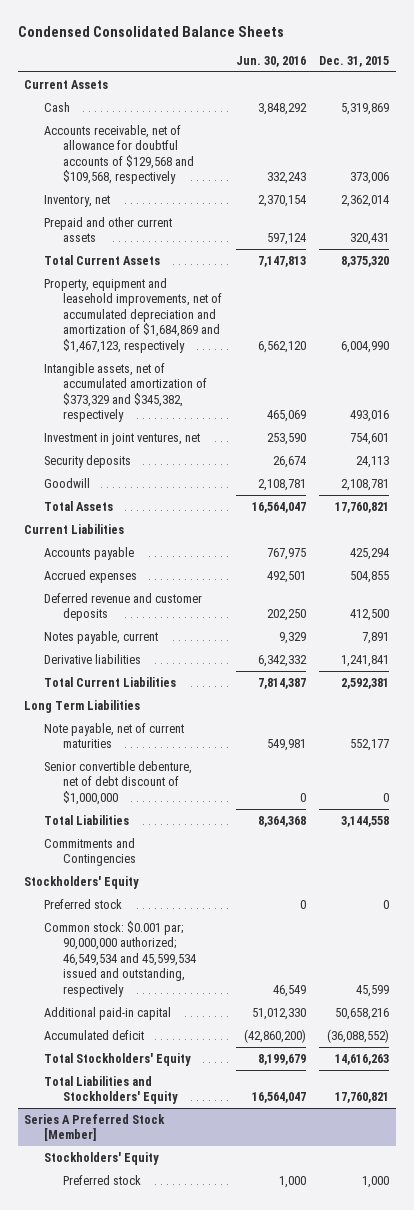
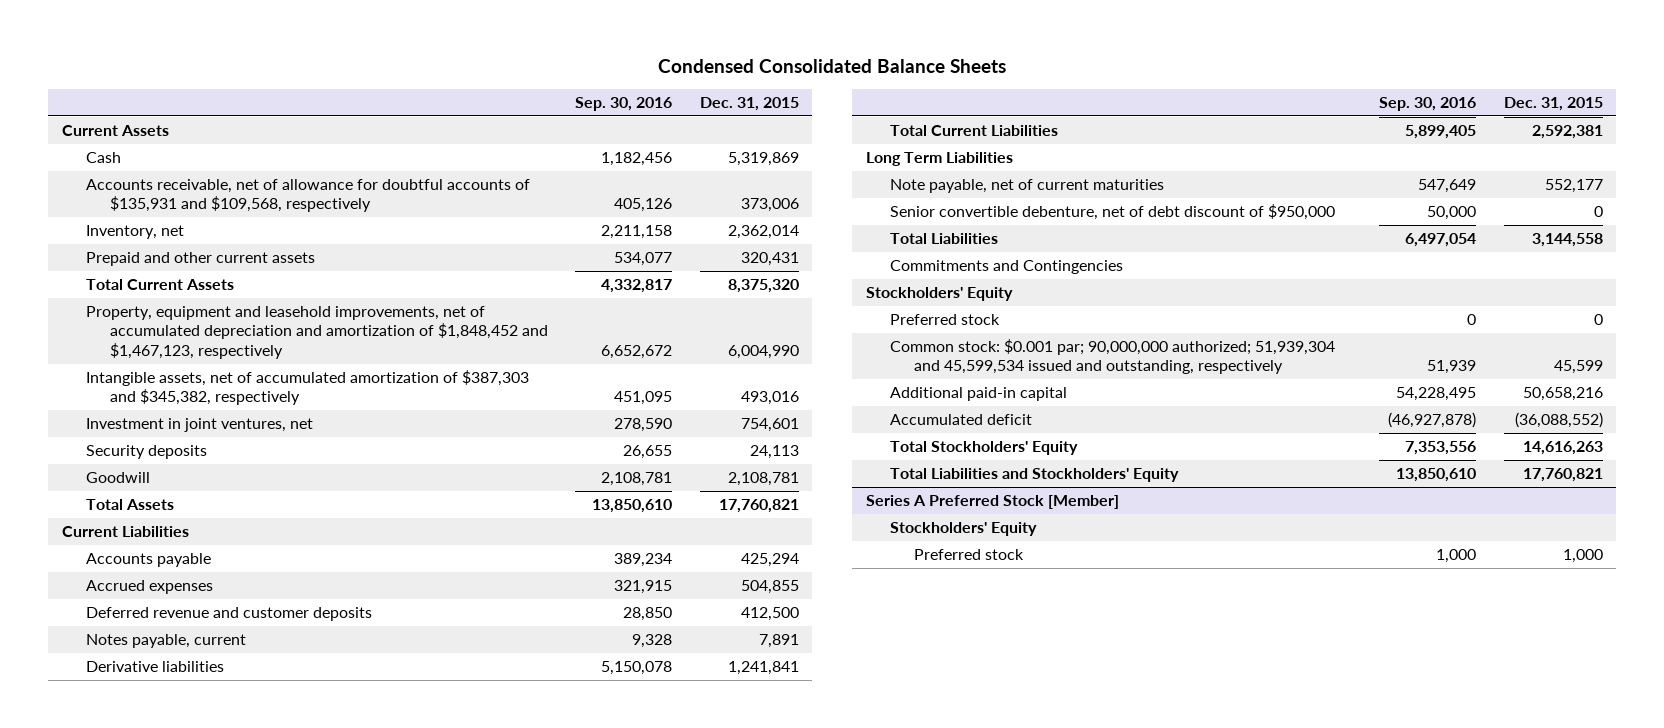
- | Jun. 30, 2016 | Dec. 31, 2015
+ | Sep. 30, 2016 | Dec. 31, 2015
- Accounts receivable, net of allowance for doubtful accounts of $129,568 and $109,568, respectively | 332,243 | 373,006
+ Accounts receivable, net of allowance for doubtful accounts of $135,931 and $109,568, respectively | 405,126 | 373,006
- Property, equipment and leasehold improvements, net of accumulated depreciation and amortization of $1,684,869 and $1,467,123, respectively | 6,562,120 | 6,004,990
- Intangible assets, net of accumulated amortization of $373,329 and $345,382, respectively | 465,069 | 493,016
+ Property, equipment and leasehold improvements, net of accumulated depreciation and amortization of $1,848,452 and $1,467,123, respectively | 6,652,672 | 6,004,990
+ Intangible assets, net of accumulated amortization of $387,303 and $345,382, respectively | 451,095 | 493,016
- Senior convertible debenture, net of debt discount of $1,000,000 | 0 | 0
+ Senior convertible debenture, net of debt discount of $950,000 | 50,000 | 0
- Common stock: $0.001 par; 90,000,000 authorized; 46,549,534 and 45,599,534 issued and outstanding, respectively | 46,549 | 45,599
+ Common stock: $0.001 par; 90,000,000 authorized; 51,939,304 and 45,599,534 issued and outstanding, respectively | 51,939 | 45,599

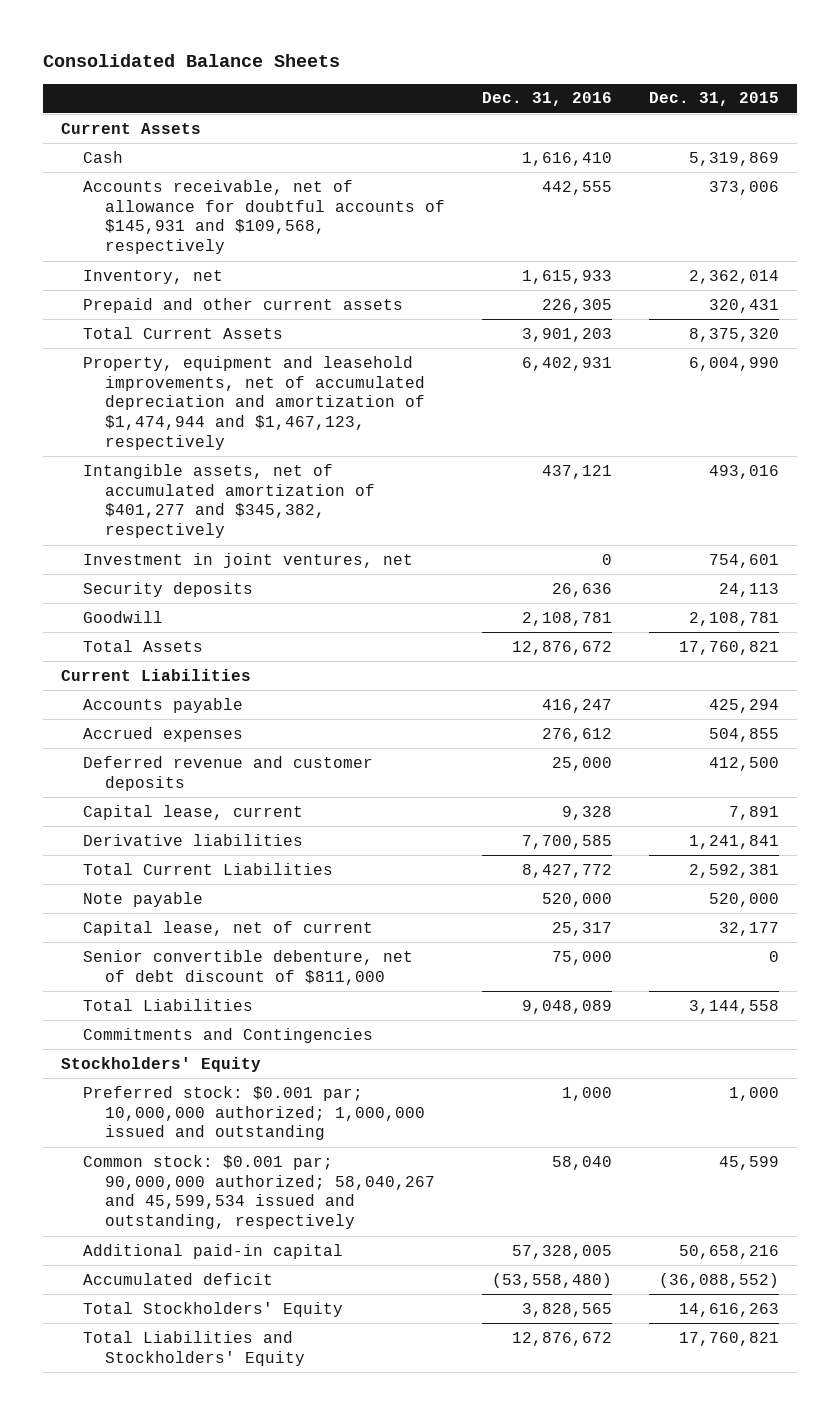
- Condensed Consolidated Balance Sheets
+ Consolidated Balance Sheets
- | Sep. 30, 2016 | Dec. 31, 2015
+ | Dec. 31, 2016 | Dec. 31, 2015
- Accounts receivable, net of allowance for doubtful accounts of $135,931 and $109,568, respectively | 405,126 | 373,006
+ Accounts receivable, net of allowance for doubtful accounts of $145,931 and $109,568, respectively | 442,555 | 373,006
- Property, equipment and leasehold improvements, net of accumulated depreciation and amortization of $1,848,452 and $1,467,123, respectively | 6,652,672 | 6,004,990
- Intangible assets, net of accumulated amortization of $387,303 and $345,382, respectively | 451,095 | 493,016
+ Property, equipment and leasehold improvements, net of accumulated depreciation and amortization of $1,474,944 and $1,467,123, respectively | 6,402,931 | 6,004,990
+ Intangible assets, net of accumulated amortization of $401,277 and $345,382, respectively | 437,121 | 493,016
- Notes payable, current | 9,328 | 7,891
+ Capital lease, current | 9,328 | 7,891
- Long Term Liabilities
- Note payable, net of current maturities | 547,649 | 552,177
- Senior convertible debenture, net of debt discount of $950,000 | 50,000 | 0
+ Note payable | 520,000 | 520,000
+ Capital lease, net of current | 25,317 | 32,177
+ Senior convertible debenture, net of debt discount of $811,000 | 75,000 | 0
- Preferred stock | 0 | 0
- Common stock: $0.001 par; 90,000,000 authorized; 51,939,304 and 45,599,534 issued and outstanding, respectively | 51,939 | 45,599
+ Preferred stock: $0.001 par; 10,000,000 authorized; 1,000,000 issued and outstanding | 1,000 | 1,000
+ Common stock: $0.001 par; 90,000,000 authorized; 58,040,267 and 45,599,534 issued and outstanding, respectively | 58,040 | 45,599
- Series A Preferred Stock [Member]
- Stockholders' Equity
- Preferred stock | 1,000 | 1,000

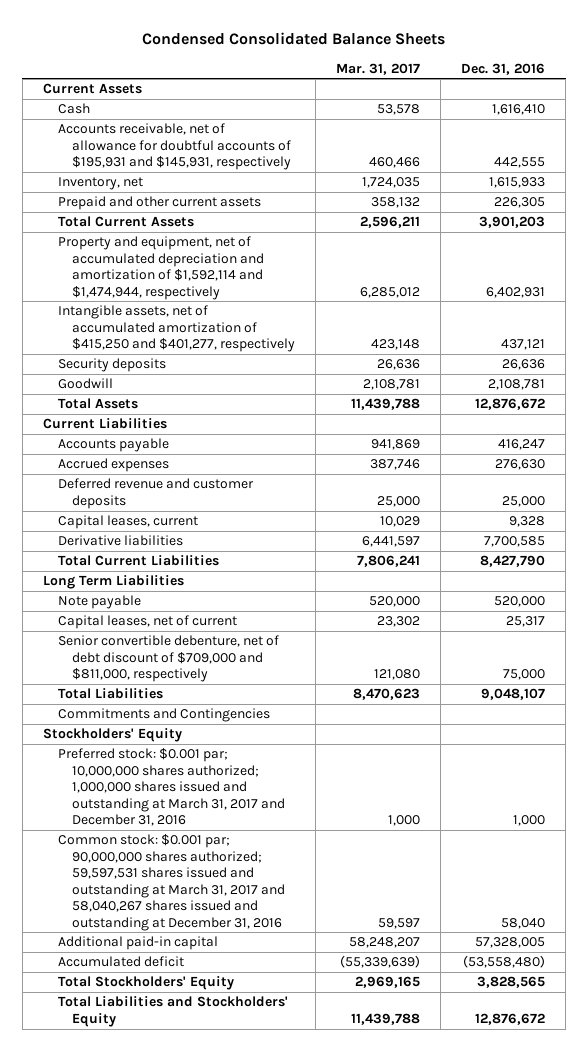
- Consolidated Balance Sheets
+ Condensed Consolidated Balance Sheets
- | Dec. 31, 2016 | Dec. 31, 2015
+ | Mar. 31, 2017 | Dec. 31, 2016
- Accounts receivable, net of allowance for doubtful accounts of $145,931 and $109,568, respectively | 442,555 | 373,006
+ Accounts receivable, net of allowance for doubtful accounts of $195,931 and $145,931, respectively | 460,466 | 442,555
- Property, equipment and leasehold improvements, net of accumulated depreciation and amortization of $1,474,944 and $1,467,123, respectively | 6,402,931 | 6,004,990
- Intangible assets, net of accumulated amortization of $401,277 and $345,382, respectively | 437,121 | 493,016
- Investment in joint ventures, net | 0 | 754,601
+ Property and equipment, net of accumulated depreciation and amortization of $1,592,114 and $1,474,944, respectively | 6,285,012 | 6,402,931
+ Intangible assets, net of accumulated amortization of $415,250 and $401,277, respectively | 423,148 | 437,121
- Accrued expenses | 276,612 | 504,855
+ Accrued expenses | 387,746 | 276,630
- Capital lease, current | 9,328 | 7,891
+ Capital leases, current | 10,029 | 9,328
- Total Current Liabilities | 8,427,772 | 2,592,381
+ Total Current Liabilities | 7,806,241 | 8,427,790
+ Long Term Liabilities
- Capital lease, net of current | 25,317 | 32,177
- Senior convertible debenture, net of debt discount of $811,000 | 75,000 | 0
- Total Liabilities | 9,048,089 | 3,144,558
+ Capital leases, net of current | 23,302 | 25,317
+ Senior convertible debenture, net of debt discount of $709,000 and $811,000, respectively | 121,080 | 75,000
+ Total Liabilities | 8,470,623 | 9,048,107
- Preferred stock: $0.001 par; 10,000,000 authorized; 1,000,000 issued and outstanding | 1,000 | 1,000
- Common stock: $0.001 par; 90,000,000 authorized; 58,040,267 and 45,599,534 issued and outstanding, respectively | 58,040 | 45,599
+ Preferred stock: $0.001 par; 10,000,000 shares authorized; 1,000,000 shares issued and outstanding at March 31, 2017 and December 31, 2016 | 1,000 | 1,000
+ Common stock: $0.001 par; 90,000,000 shares authorized; 59,597,531 shares issued and outstanding at March 31, 2017 and 58,040,267 shares issued and outstanding at December 31, 2016 | 59,597 | 58,040

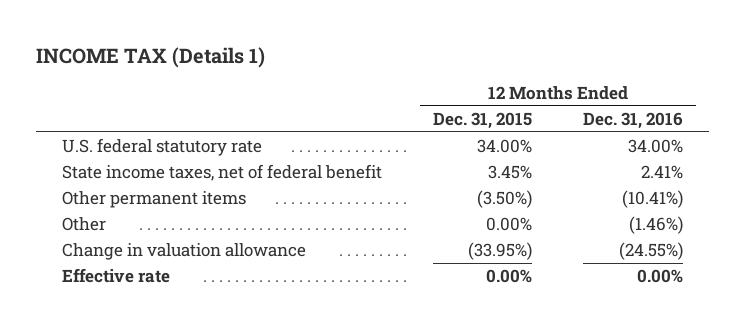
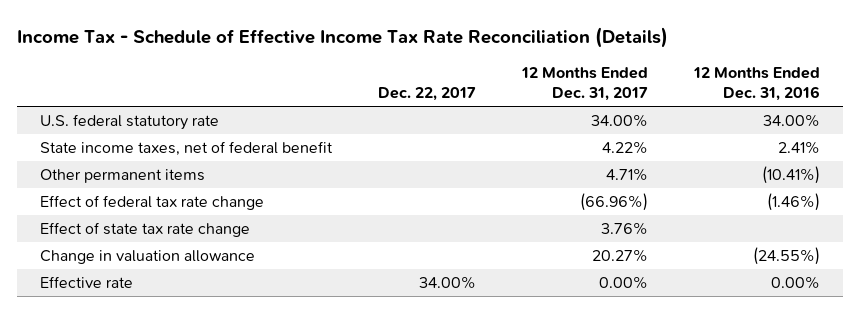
- INCOME TAX (Details 1)
+ Income Tax - Schedule of Effective Income Tax Rate Reconciliation (Details)
- | 12 Months Ended Dec. 31, 2015 | 12 Months Ended Dec. 31, 2016
+ | Dec. 22, 2017 | 12 Months Ended Dec. 31, 2017 | 12 Months Ended Dec. 31, 2016
- Other | 0.00% | (1.46%)
+ Effect of federal tax rate change | | (66.96%) | (1.46%)
+ Effect of state tax rate change | | 3.76% |

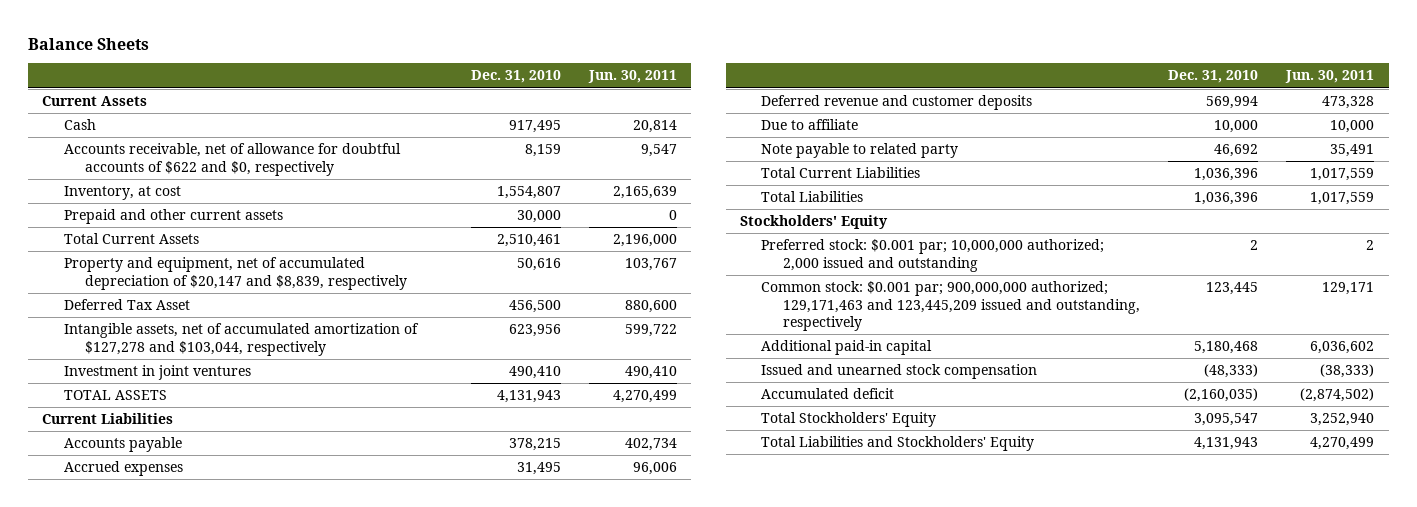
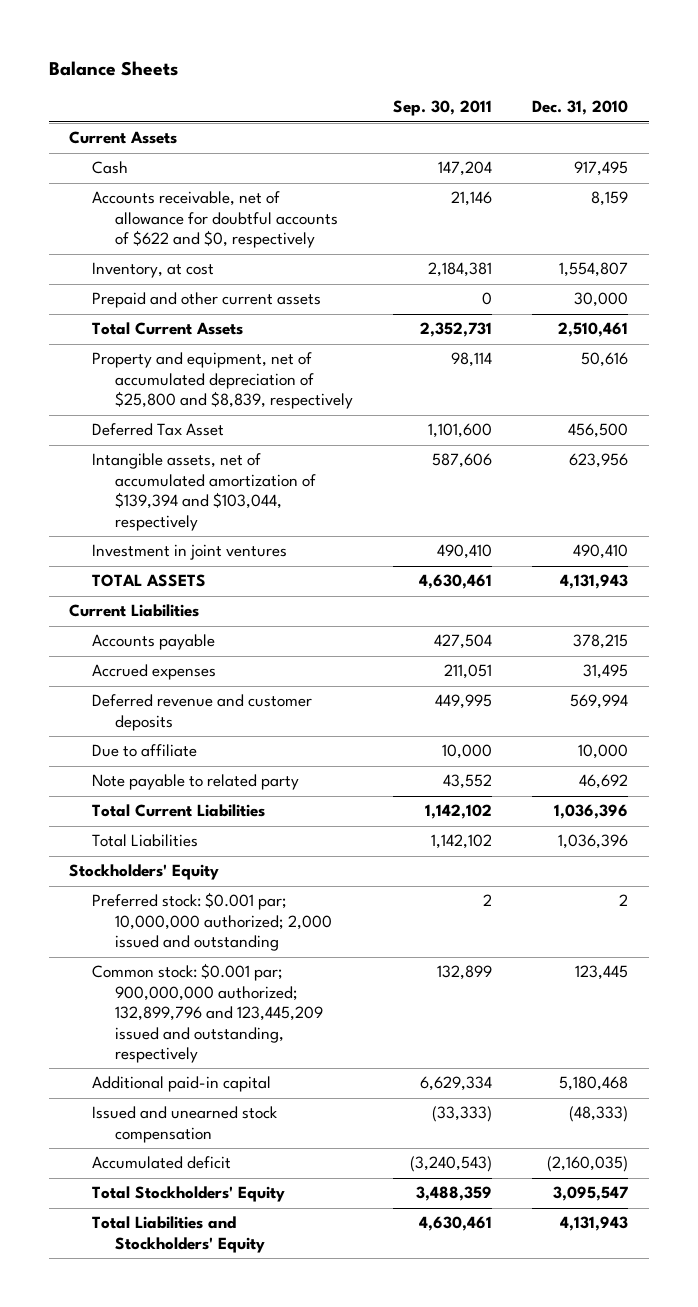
- | Dec. 31, 2010 | Jun. 30, 2011
+ | Sep. 30, 2011 | Dec. 31, 2010
- Property and equipment, net of accumulated depreciation of $20,147 and $8,839, respectively | 50,616 | 103,767
+ Property and equipment, net of accumulated depreciation of $25,800 and $8,839, respectively | 98,114 | 50,616
- Intangible assets, net of accumulated amortization of $127,278 and $103,044, respectively | 623,956 | 599,722
+ Intangible assets, net of accumulated amortization of $139,394 and $103,044, respectively | 587,606 | 623,956
- Common stock: $0.001 par; 900,000,000 authorized; 129,171,463 and 123,445,209 issued and outstanding, respectively | 123,445 | 129,171
+ Common stock: $0.001 par; 900,000,000 authorized; 132,899,796 and 123,445,209 issued and outstanding, respectively | 132,899 | 123,445

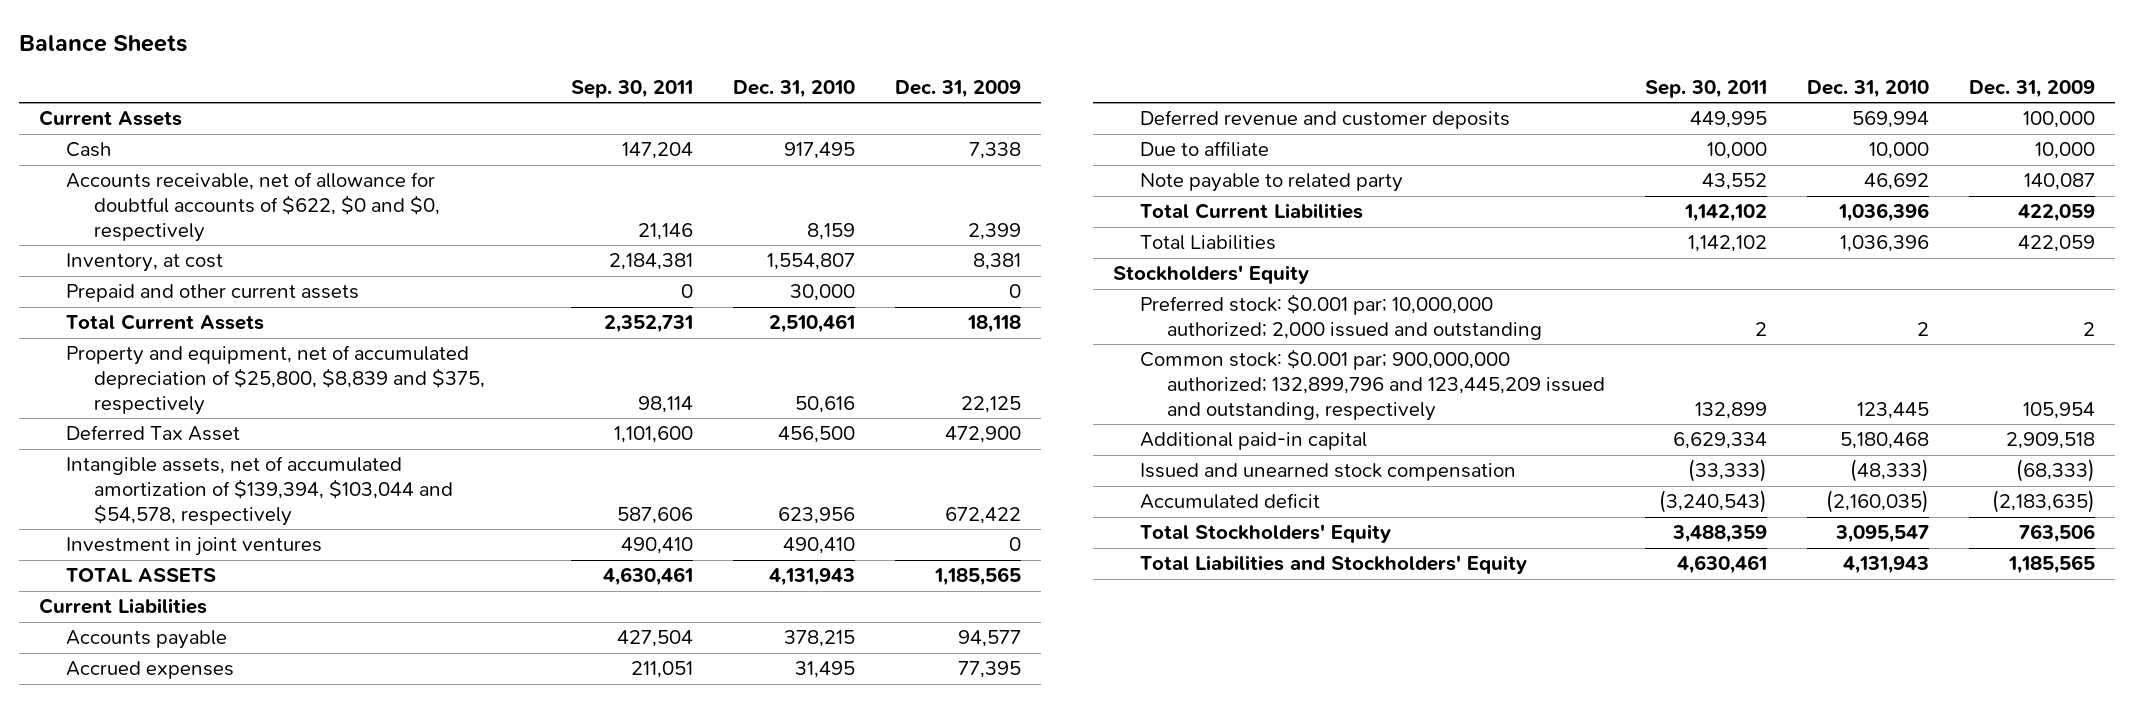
- | Sep. 30, 2011 | Dec. 31, 2010
+ | Sep. 30, 2011 | Dec. 31, 2010 | Dec. 31, 2009
- Accounts receivable, net of allowance for doubtful accounts of $622 and $0, respectively | 21,146 | 8,159
+ Accounts receivable, net of allowance for doubtful accounts of $622, $0 and $0, respectively | 21,146 | 8,159 | 2,399
- Property and equipment, net of accumulated depreciation of $25,800 and $8,839, respectively | 98,114 | 50,616
+ Property and equipment, net of accumulated depreciation of $25,800, $8,839 and $375, respectively | 98,114 | 50,616 | 22,125
- Intangible assets, net of accumulated amortization of $139,394 and $103,044, respectively | 587,606 | 623,956
+ Intangible assets, net of accumulated amortization of $139,394, $103,044 and $54,578, respectively | 587,606 | 623,956 | 672,422

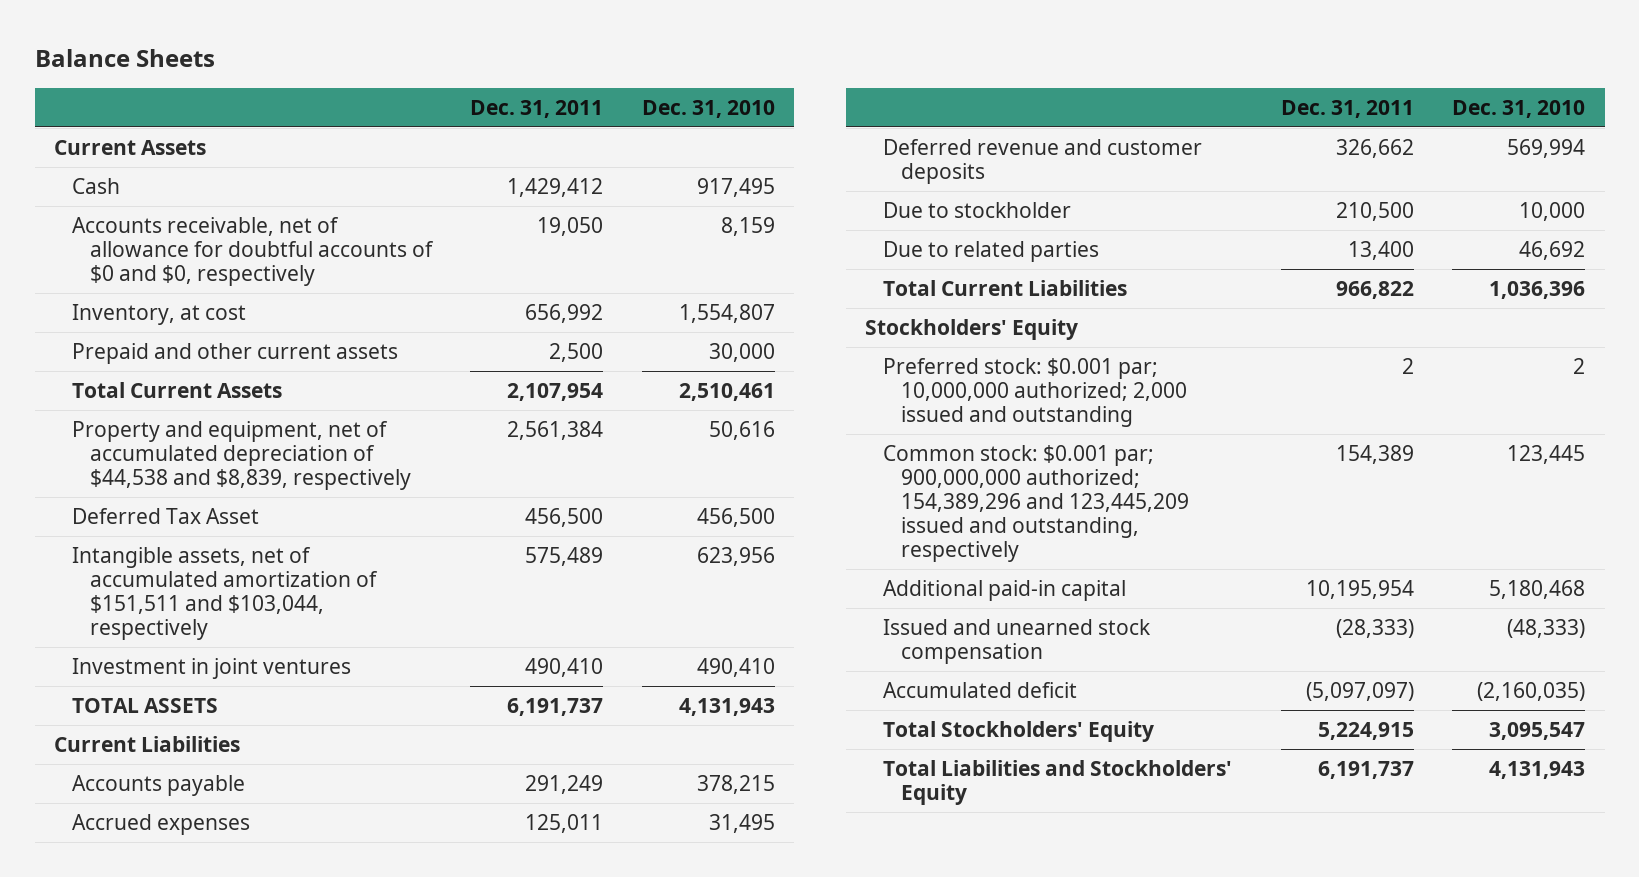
- | Sep. 30, 2011 | Dec. 31, 2010 | Dec. 31, 2009
+ | Dec. 31, 2011 | Dec. 31, 2010
- Accounts receivable, net of allowance for doubtful accounts of $622, $0 and $0, respectively | 21,146 | 8,159 | 2,399
+ Accounts receivable, net of allowance for doubtful accounts of $0 and $0, respectively | 19,050 | 8,159
- Property and equipment, net of accumulated depreciation of $25,800, $8,839 and $375, respectively | 98,114 | 50,616 | 22,125
+ Property and equipment, net of accumulated depreciation of $44,538 and $8,839, respectively | 2,561,384 | 50,616
- Intangible assets, net of accumulated amortization of $139,394, $103,044 and $54,578, respectively | 587,606 | 623,956 | 672,422
+ Intangible assets, net of accumulated amortization of $151,511 and $103,044, respectively | 575,489 | 623,956
- Due to affiliate | 10,000 | 10,000 | 10,000
- Note payable to related party | 43,552 | 46,692 | 140,087
+ Due to stockholder | 210,500 | 10,000
+ Due to related parties | 13,400 | 46,692
- Total Liabilities | 1,142,102 | 1,036,396 | 422,059
- Common stock: $0.001 par; 900,000,000 authorized; 132,899,796 and 123,445,209 issued and outstanding, respectively | 132,899 | 123,445 | 105,954
+ Common stock: $0.001 par; 900,000,000 authorized; 154,389,296 and 123,445,209 issued and outstanding, respectively | 154,389 | 123,445

